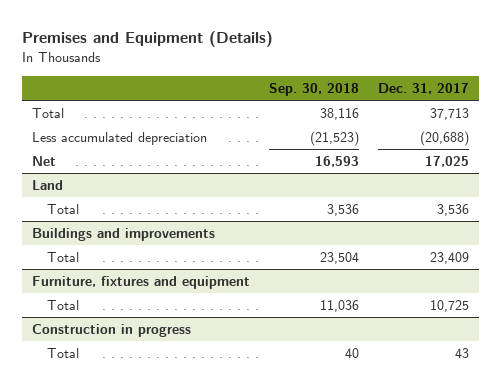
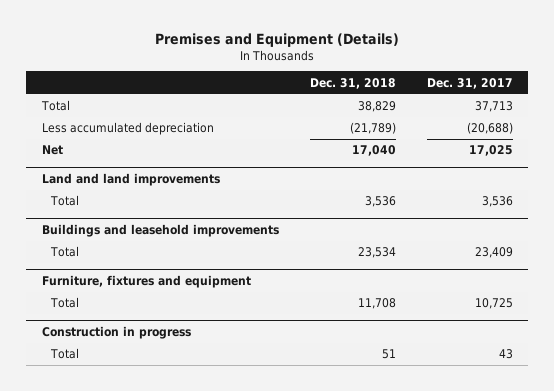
- | Sep. 30, 2018 | Dec. 31, 2017
+ | Dec. 31, 2018 | Dec. 31, 2017
- Land
+ Land and land improvements
- Buildings and improvements
+ Buildings and leasehold improvements

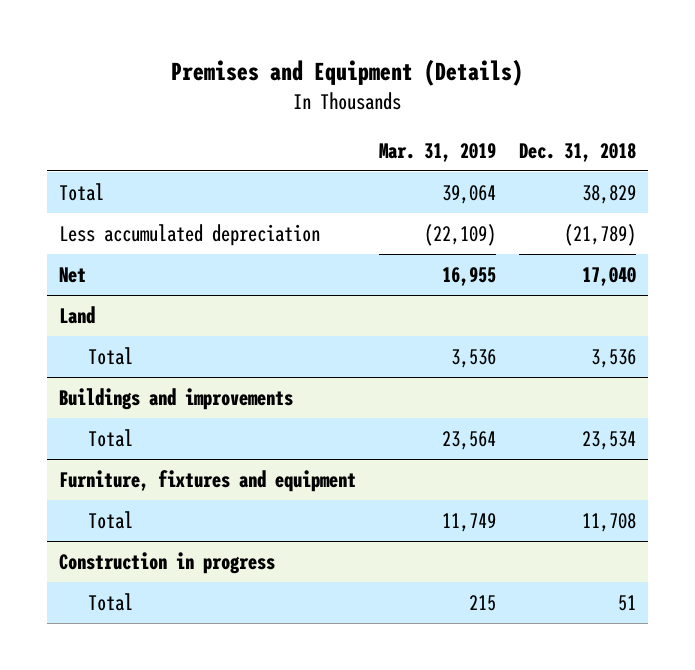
- | Dec. 31, 2018 | Dec. 31, 2017
+ | Mar. 31, 2019 | Dec. 31, 2018
- Land and land improvements
+ Land
- Buildings and leasehold improvements
+ Buildings and improvements

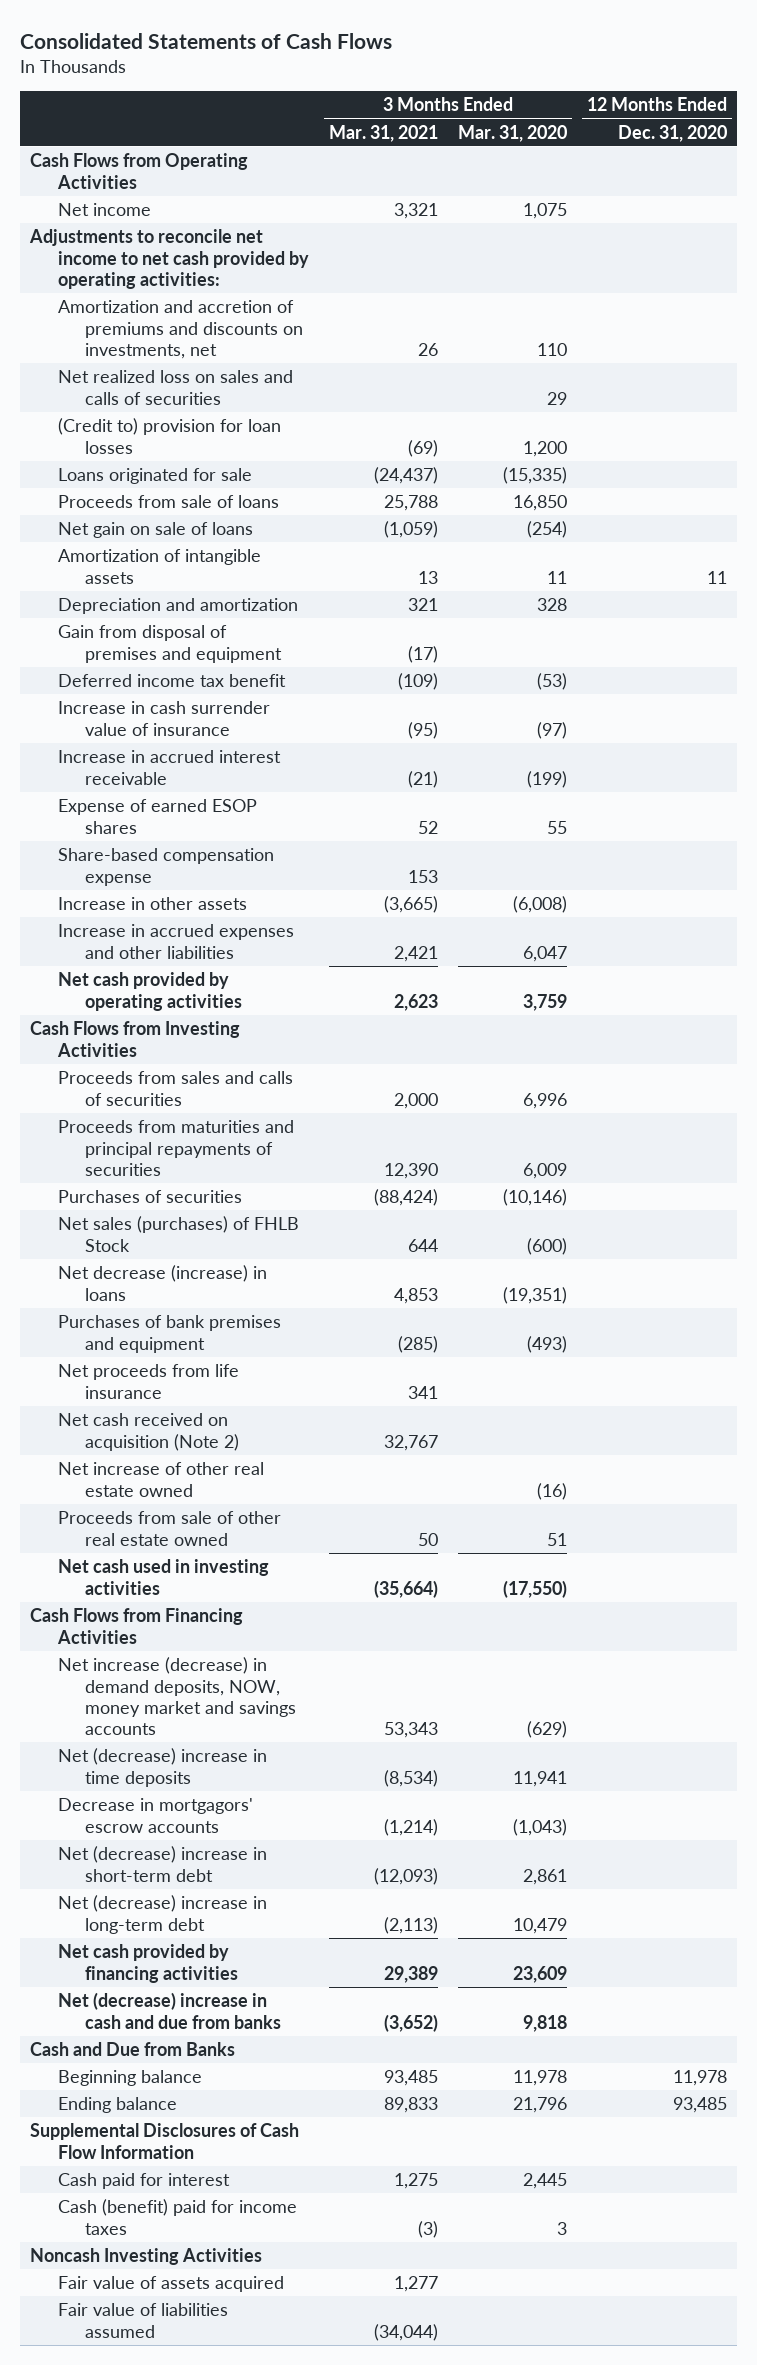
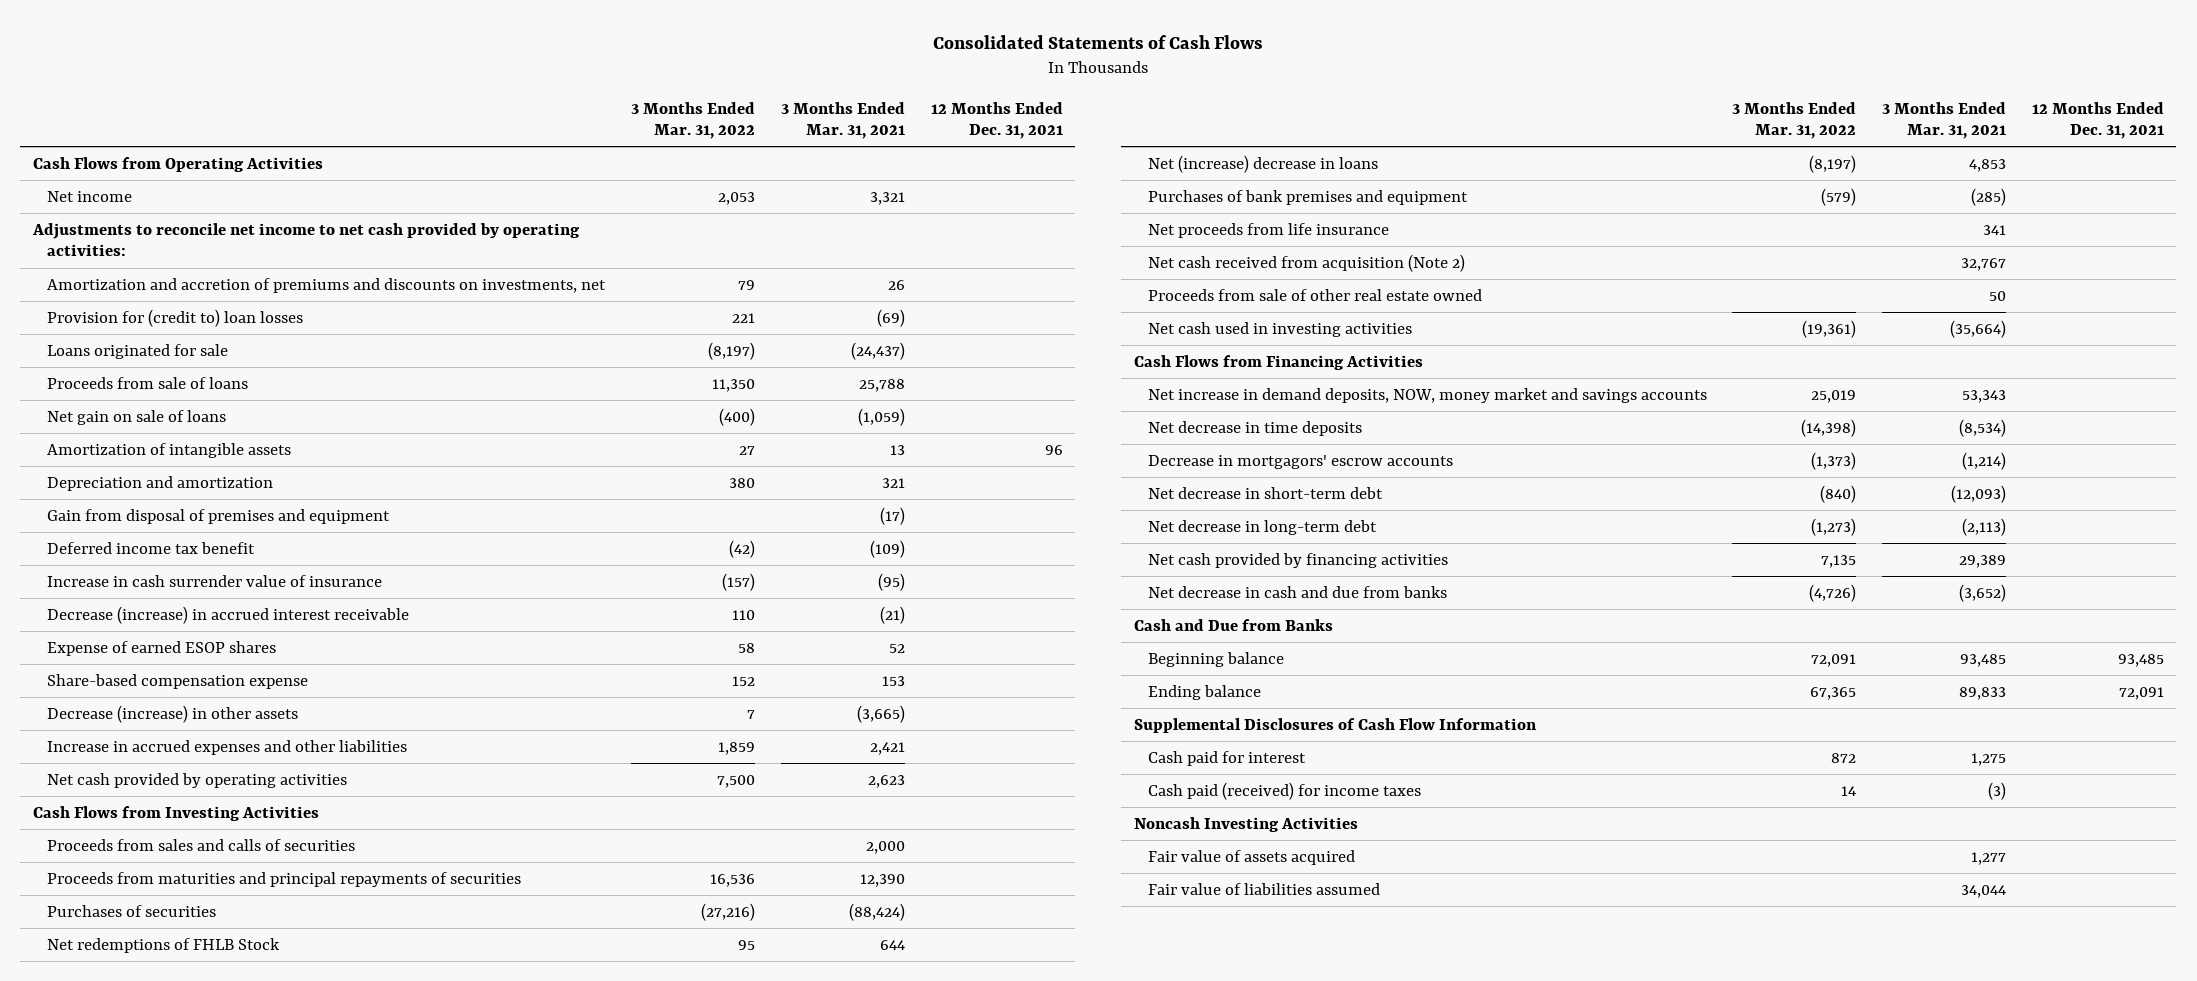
- | 3 Months Ended Mar. 31, 2021 | 3 Months Ended Mar. 31, 2020 | 12 Months Ended Dec. 31, 2020
+ | 3 Months Ended Mar. 31, 2022 | 3 Months Ended Mar. 31, 2021 | 12 Months Ended Dec. 31, 2021
- Net realized loss on sales and calls of securities | | 29 |
- (Credit to) provision for loan losses | (69) | 1,200 |
+ Provision for (credit to) loan losses | 221 | (69) |
- Increase in accrued interest receivable | (21) | (199) |
+ Decrease (increase) in accrued interest receivable | 110 | (21) |
- Increase in other assets | (3,665) | (6,008) |
+ Decrease (increase) in other assets | 7 | (3,665) |
- Net sales (purchases) of FHLB Stock | 644 | (600) |
- Net decrease (increase) in loans | 4,853 | (19,351) |
+ Net redemptions of FHLB Stock | 95 | 644 |
+ Net (increase) decrease in loans | (8,197) | 4,853 |
- Net cash received on acquisition (Note 2) | 32,767 | |
- Net increase of other real estate owned | | (16) |
+ Net cash received from acquisition (Note 2) | | 32,767 |
- Net increase (decrease) in demand deposits, NOW, money market and savings accounts | 53,343 | (629) |
- Net (decrease) increase in time deposits | (8,534) | 11,941 |
+ Net increase in demand deposits, NOW, money market and savings accounts | 25,019 | 53,343 |
+ Net decrease in time deposits | (14,398) | (8,534) |
- Net (decrease) increase in short-term debt | (12,093) | 2,861 |
- Net (decrease) increase in long-term debt | (2,113) | 10,479 |
+ Net decrease in short-term debt | (840) | (12,093) |
+ Net decrease in long-term debt | (1,273) | (2,113) |
- Net (decrease) increase in cash and due from banks | (3,652) | 9,818 |
+ Net decrease in cash and due from banks | (4,726) | (3,652) |
- Cash (benefit) paid for income taxes | (3) | 3 |
+ Cash paid (received) for income taxes | 14 | (3) |
- Fair value of liabilities assumed | (34,044) | |
+ Fair value of liabilities assumed | | 34,044 |

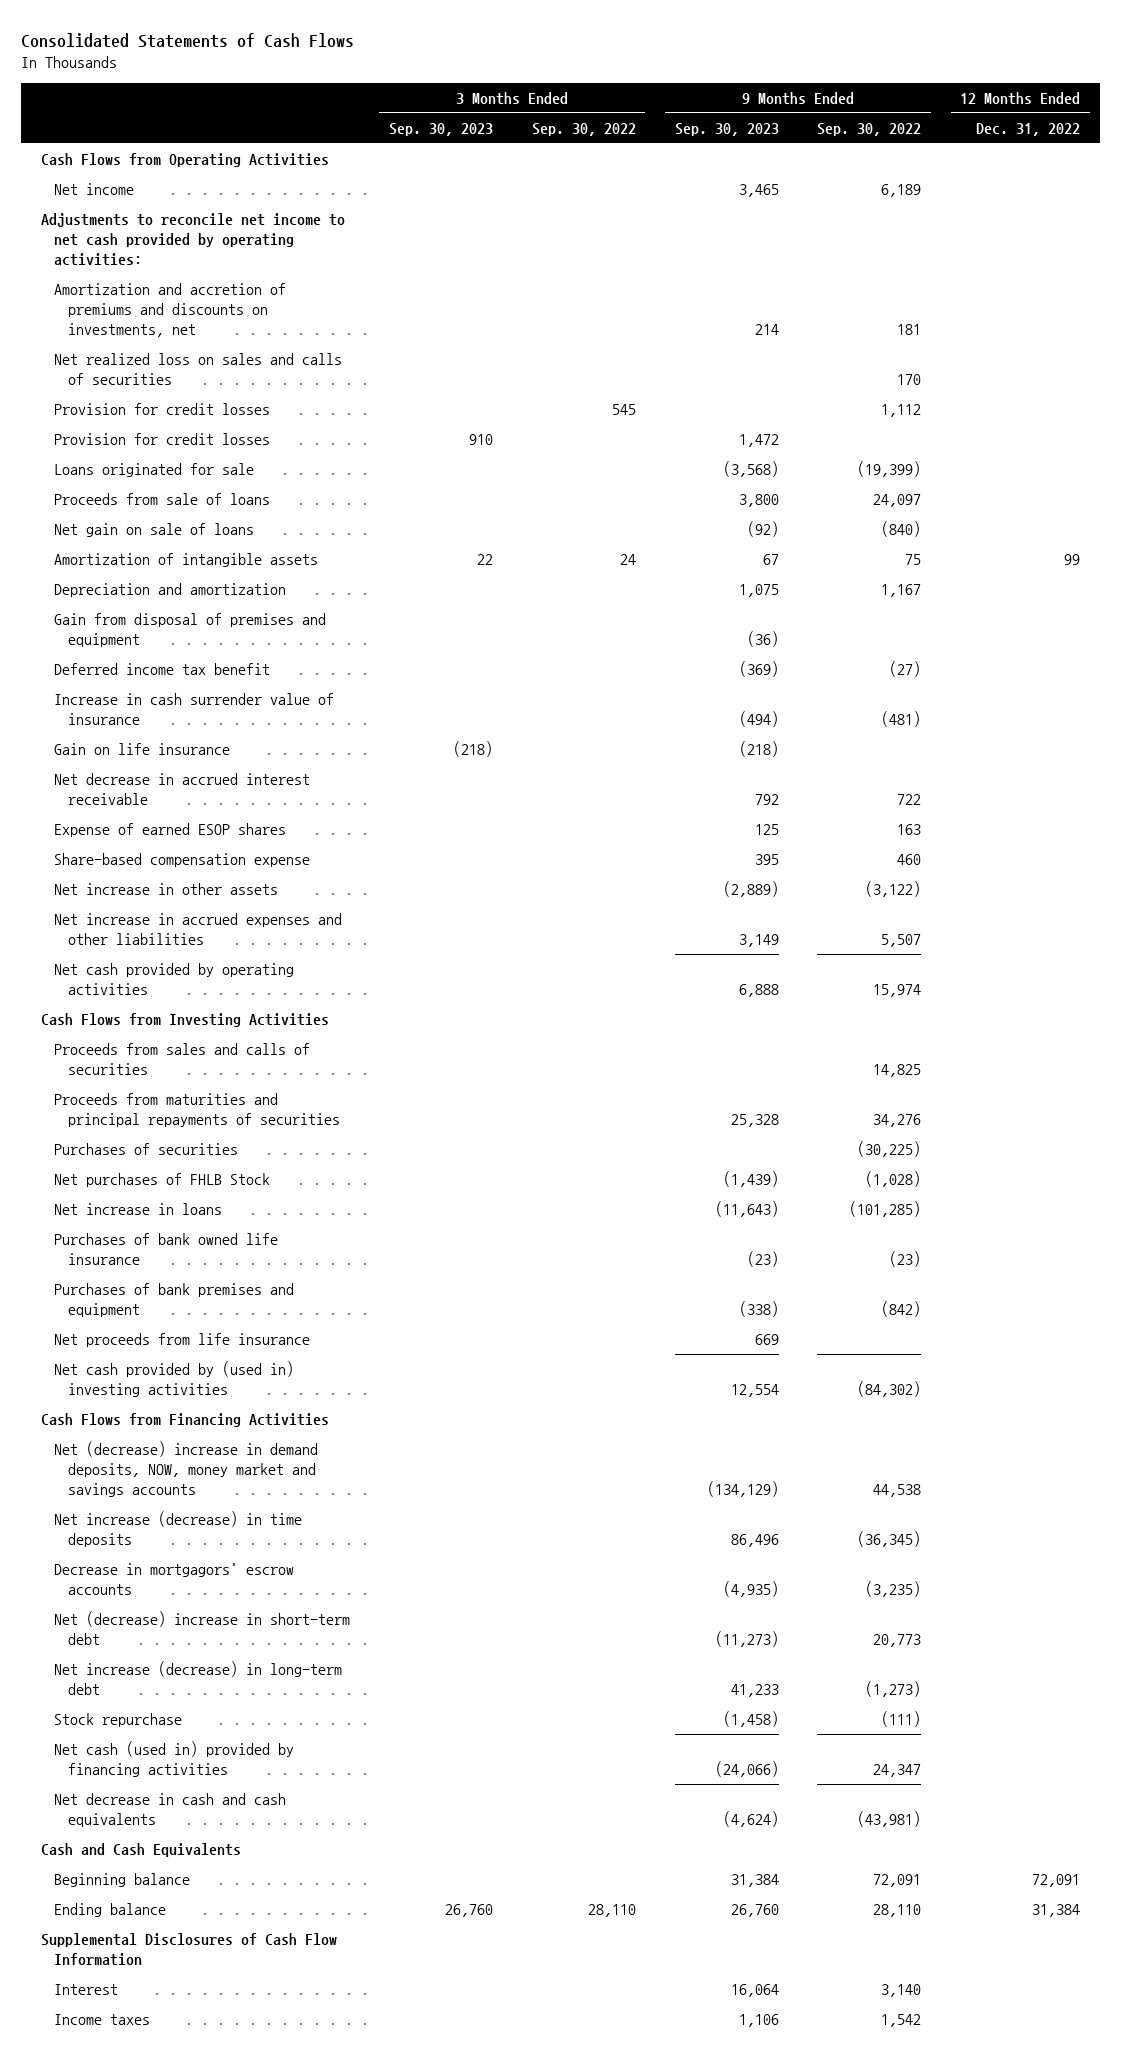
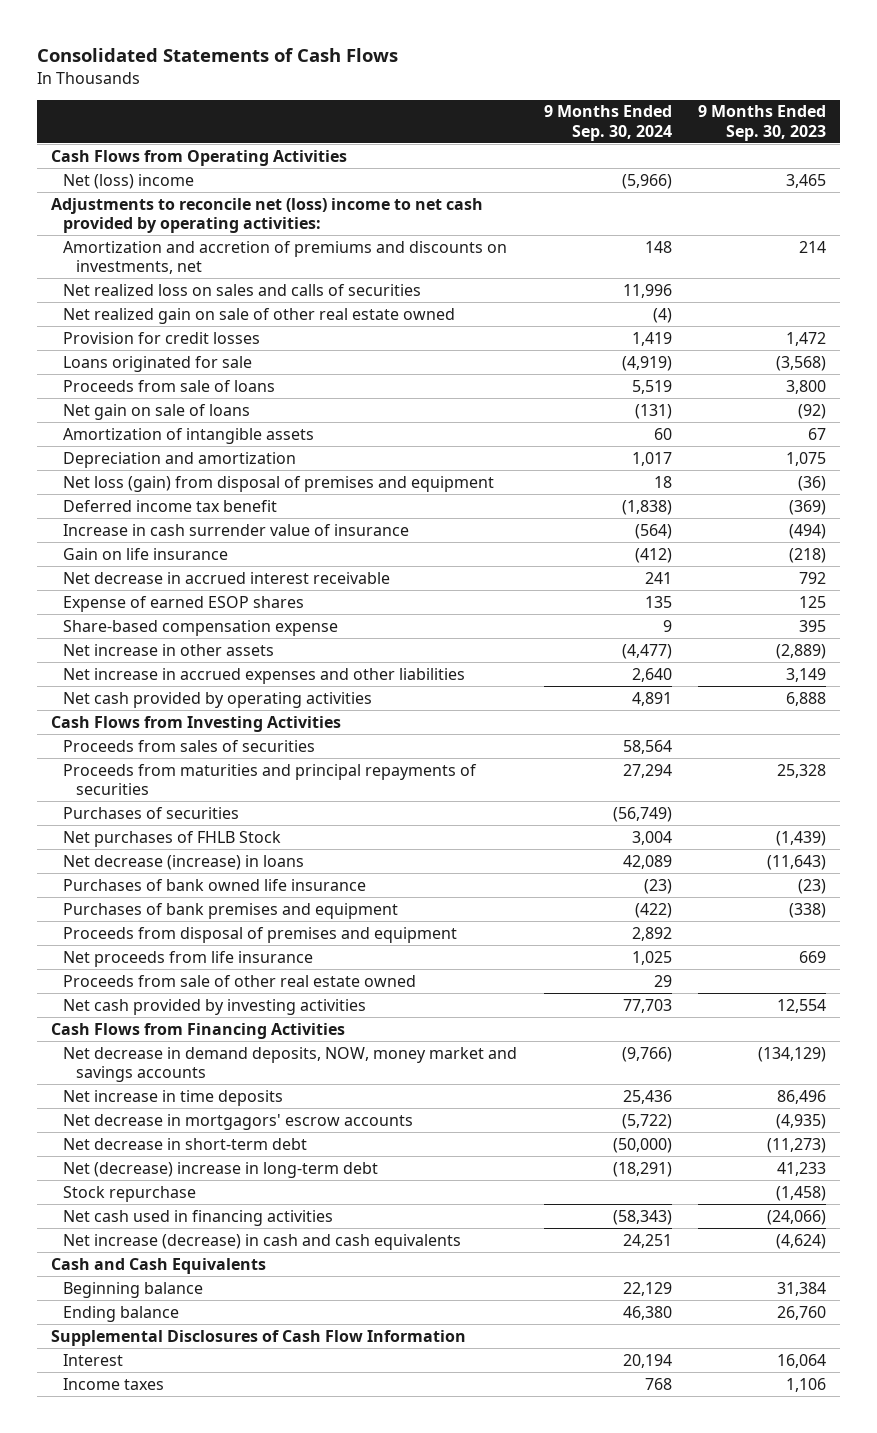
- | 3 Months Ended Sep. 30, 2023 | 3 Months Ended Sep. 30, 2022 | 9 Months Ended Sep. 30, 2023 | 9 Months Ended Sep. 30, 2022 | 12 Months Ended Dec. 31, 2022
+ | 9 Months Ended Sep. 30, 2024 | 9 Months Ended Sep. 30, 2023
- Net income | | | 3,465 | 6,189 |
- Adjustments to reconcile net income to net cash provided by operating activities:
+ Net (loss) income | (5,966) | 3,465
+ Adjustments to reconcile net (loss) income to net cash provided by operating activities:
- Provision for credit losses | | 545 | | 1,112 |
+ Net realized gain on sale of other real estate owned | (4) |
- Gain from disposal of premises and equipment | | | (36) | |
+ Net loss (gain) from disposal of premises and equipment | 18 | (36)
- Proceeds from sales and calls of securities | | | | 14,825 |
+ Proceeds from sales of securities | 58,564 |
- Net increase in loans | | | (11,643) | (101,285) |
+ Net decrease (increase) in loans | 42,089 | (11,643)
+ Proceeds from disposal of premises and equipment | 2,892 |
- Net cash provided by (used in) investing activities | | | 12,554 | (84,302) |
+ Proceeds from sale of other real estate owned | 29 |
+ Net cash provided by investing activities | 77,703 | 12,554
- Net (decrease) increase in demand deposits, NOW, money market and savings accounts | | | (134,129) | 44,538 |
- Net increase (decrease) in time deposits | | | 86,496 | (36,345) |
- Decrease in mortgagors' escrow accounts | | | (4,935) | (3,235) |
- Net (decrease) increase in short-term debt | | | (11,273) | 20,773 |
- Net increase (decrease) in long-term debt | | | 41,233 | (1,273) |
+ Net decrease in demand deposits, NOW, money market and savings accounts | (9,766) | (134,129)
+ Net increase in time deposits | 25,436 | 86,496
+ Net decrease in mortgagors' escrow accounts | (5,722) | (4,935)
+ Net decrease in short-term debt | (50,000) | (11,273)
+ Net (decrease) increase in long-term debt | (18,291) | 41,233
- Net cash (used in) provided by financing activities | | | (24,066) | 24,347 |
- Net decrease in cash and cash equivalents | | | (4,624) | (43,981) |
+ Net cash used in financing activities | (58,343) | (24,066)
+ Net increase (decrease) in cash and cash equivalents | 24,251 | (4,624)

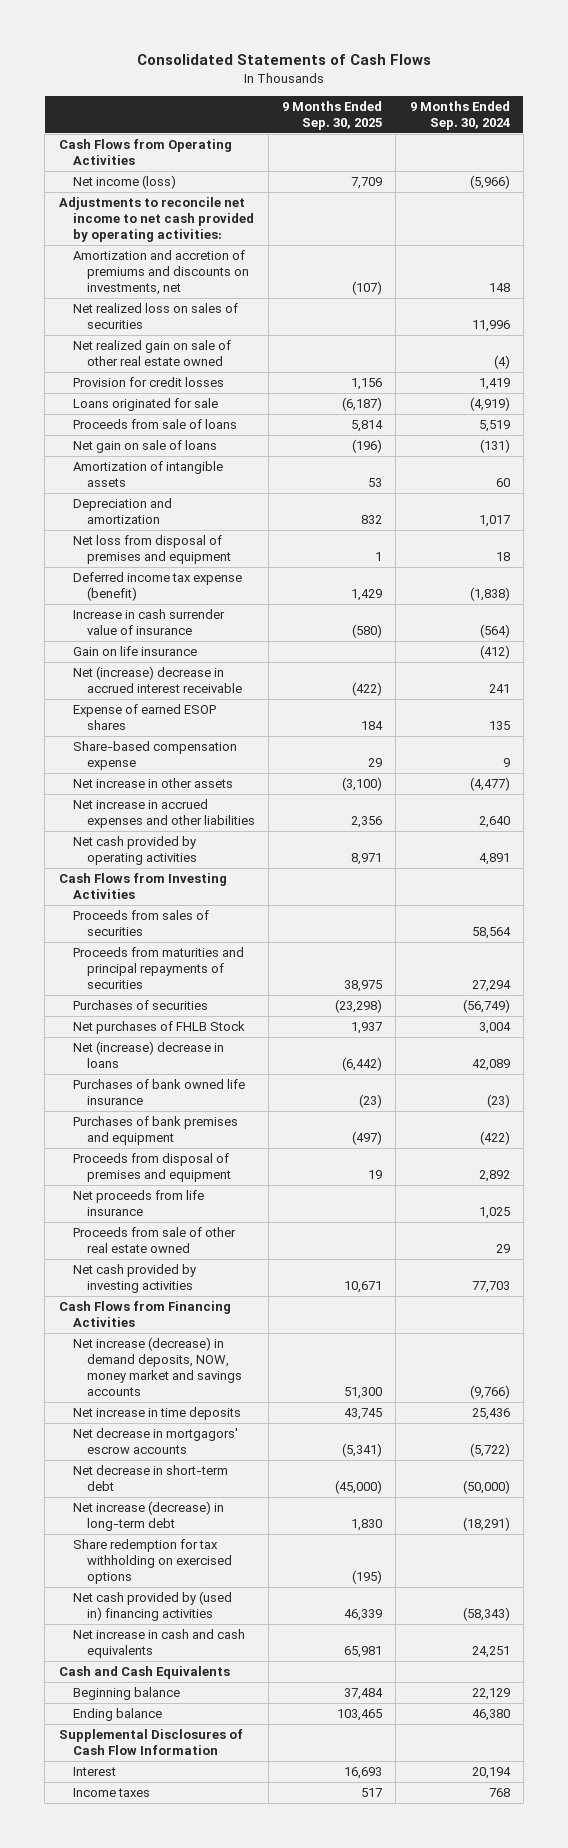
- | 9 Months Ended Sep. 30, 2024 | 9 Months Ended Sep. 30, 2023
+ | 9 Months Ended Sep. 30, 2025 | 9 Months Ended Sep. 30, 2024
- Net (loss) income | (5,966) | 3,465
- Adjustments to reconcile net (loss) income to net cash provided by operating activities:
+ Net income (loss) | 7,709 | (5,966)
+ Adjustments to reconcile net income to net cash provided by operating activities:
- Net realized loss on sales and calls of securities | 11,996 |
+ Net realized loss on sales of securities | | 11,996
- Net loss (gain) from disposal of premises and equipment | 18 | (36)
- Deferred income tax benefit | (1,838) | (369)
+ Net loss from disposal of premises and equipment | 1 | 18
+ Deferred income tax expense (benefit) | 1,429 | (1,838)
- Net decrease in accrued interest receivable | 241 | 792
+ Net (increase) decrease in accrued interest receivable | (422) | 241
- Net decrease (increase) in loans | 42,089 | (11,643)
+ Net (increase) decrease in loans | (6,442) | 42,089
- Net decrease in demand deposits, NOW, money market and savings accounts | (9,766) | (134,129)
+ Net increase (decrease) in demand deposits, NOW, money market and savings accounts | 51,300 | (9,766)
- Net (decrease) increase in long-term debt | (18,291) | 41,233
- Stock repurchase | | (1,458)
- Net cash used in financing activities | (58,343) | (24,066)
- Net increase (decrease) in cash and cash equivalents | 24,251 | (4,624)
+ Net increase (decrease) in long-term debt | 1,830 | (18,291)
+ Share redemption for tax withholding on exercised options | (195) |
+ Net cash provided by (used in) financing activities | 46,339 | (58,343)
+ Net increase in cash and cash equivalents | 65,981 | 24,251

